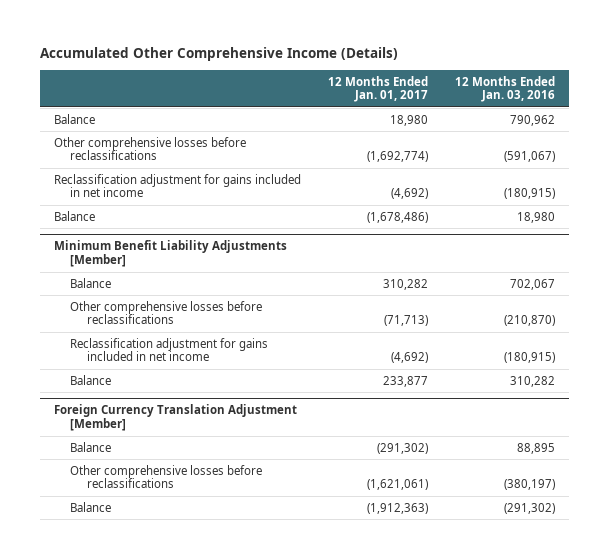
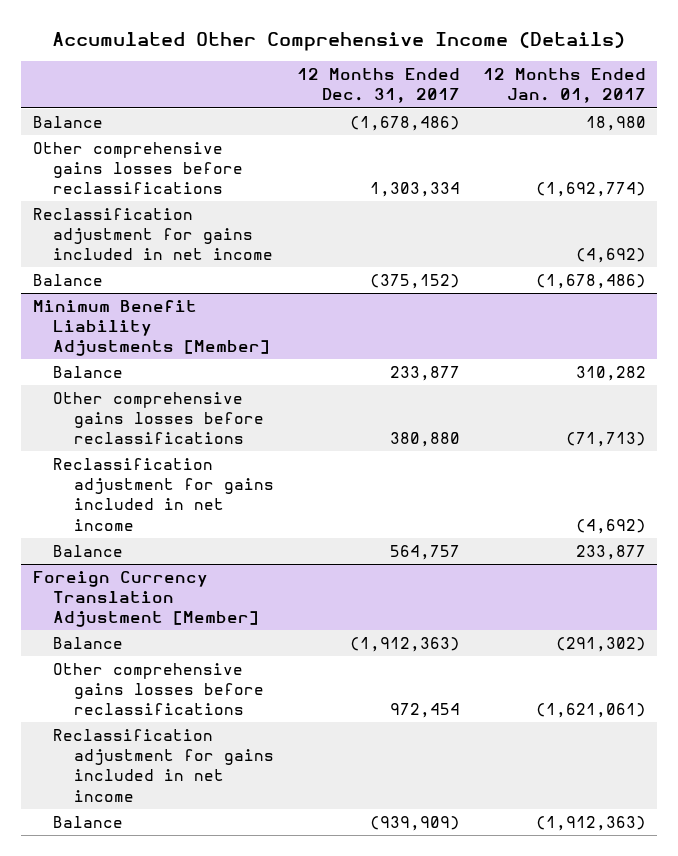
- | 12 Months Ended Jan. 01, 2017 | 12 Months Ended Jan. 03, 2016
+ | 12 Months Ended Dec. 31, 2017 | 12 Months Ended Jan. 01, 2017
- Other comprehensive losses before reclassifications | (1,692,774) | (591,067)
+ Other comprehensive gains losses before reclassifications | 1,303,334 | (1,692,774)
@ Minimum Benefit Liability Adjustments [Member]
- Other comprehensive losses before reclassifications | (71,713) | (210,870)
+ Other comprehensive gains losses before reclassifications | 380,880 | (71,713)
@ Foreign Currency Translation Adjustment [Member]
- Other comprehensive losses before reclassifications | (1,621,061) | (380,197)
+ Other comprehensive gains losses before reclassifications | 972,454 | (1,621,061)
+ Reclassification adjustment for gains included in net income

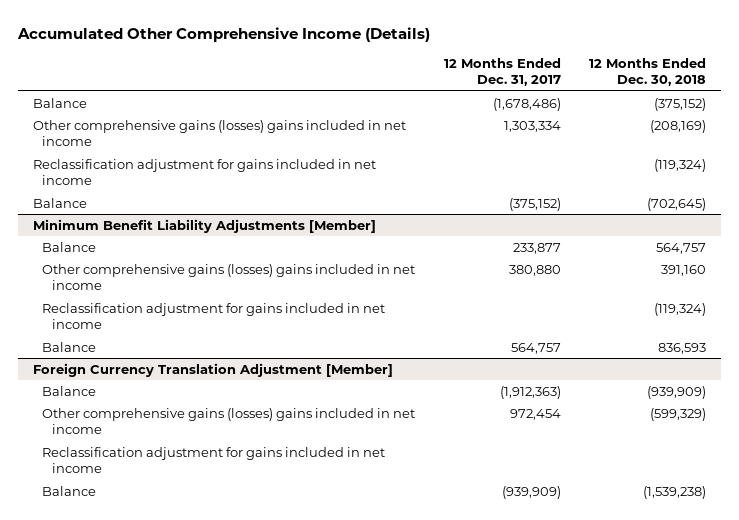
- | 12 Months Ended Dec. 31, 2017 | 12 Months Ended Jan. 01, 2017
+ | 12 Months Ended Dec. 31, 2017 | 12 Months Ended Dec. 30, 2018
- Other comprehensive gains losses before reclassifications | 1,303,334 | (1,692,774)
+ Other comprehensive gains (losses) gains included in net income | 1,303,334 | (208,169)
@ Minimum Benefit Liability Adjustments [Member]
- Other comprehensive gains losses before reclassifications | 380,880 | (71,713)
+ Other comprehensive gains (losses) gains included in net income | 380,880 | 391,160
@ Foreign Currency Translation Adjustment [Member]
- Other comprehensive gains losses before reclassifications | 972,454 | (1,621,061)
+ Other comprehensive gains (losses) gains included in net income | 972,454 | (599,329)

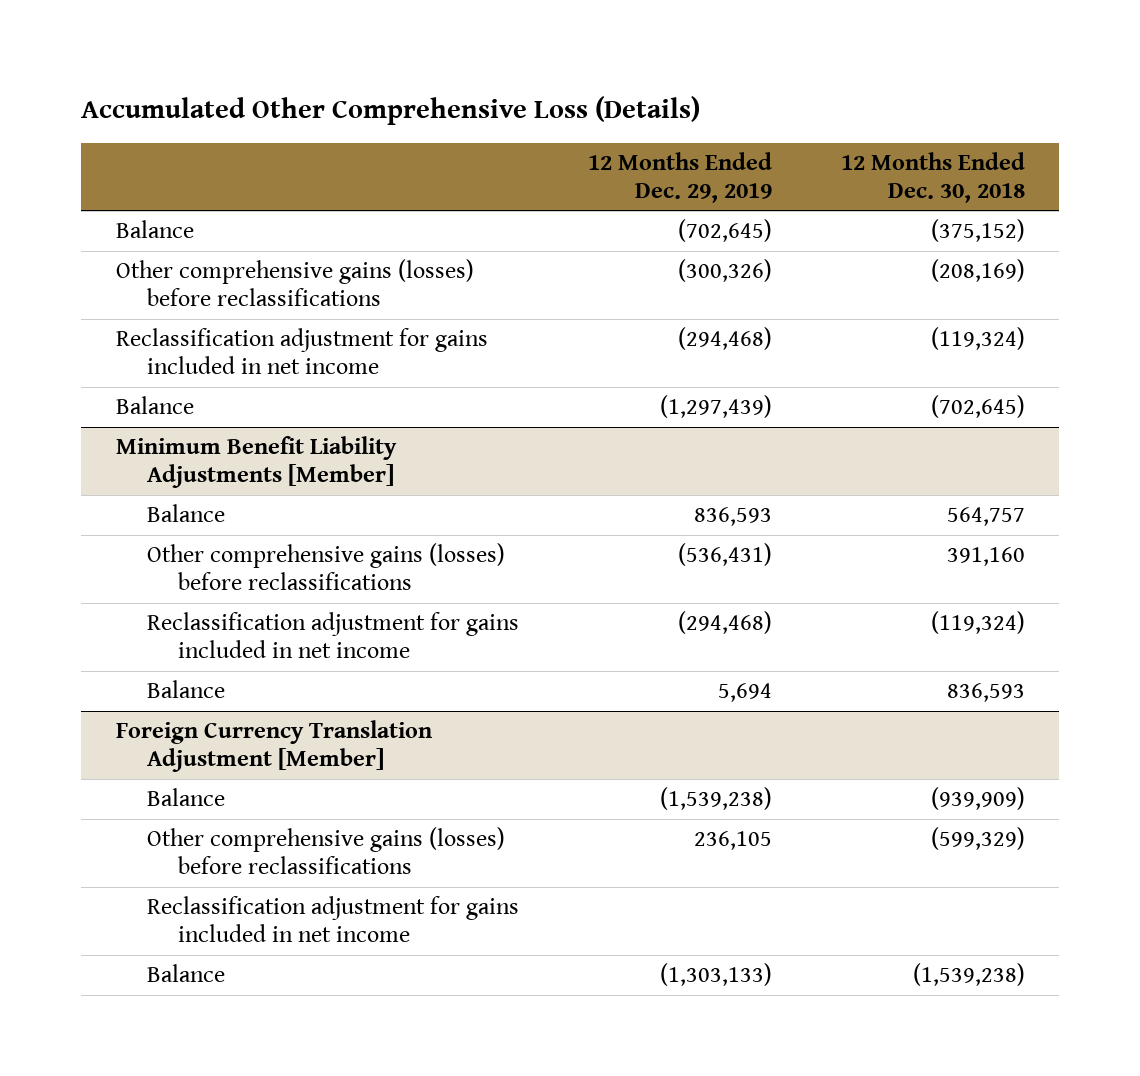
- Accumulated Other Comprehensive Income (Details)
+ Accumulated Other Comprehensive Loss (Details)
- | 12 Months Ended Dec. 31, 2017 | 12 Months Ended Dec. 30, 2018
+ | 12 Months Ended Dec. 29, 2019 | 12 Months Ended Dec. 30, 2018
- Other comprehensive gains (losses) gains included in net income | 1,303,334 | (208,169)
+ Other comprehensive gains (losses) before reclassifications | (300,326) | (208,169)
@ Minimum Benefit Liability Adjustments [Member]
- Other comprehensive gains (losses) gains included in net income | 380,880 | 391,160
+ Other comprehensive gains (losses) before reclassifications | (536,431) | 391,160
@ Foreign Currency Translation Adjustment [Member]
- Other comprehensive gains (losses) gains included in net income | 972,454 | (599,329)
+ Other comprehensive gains (losses) before reclassifications | 236,105 | (599,329)

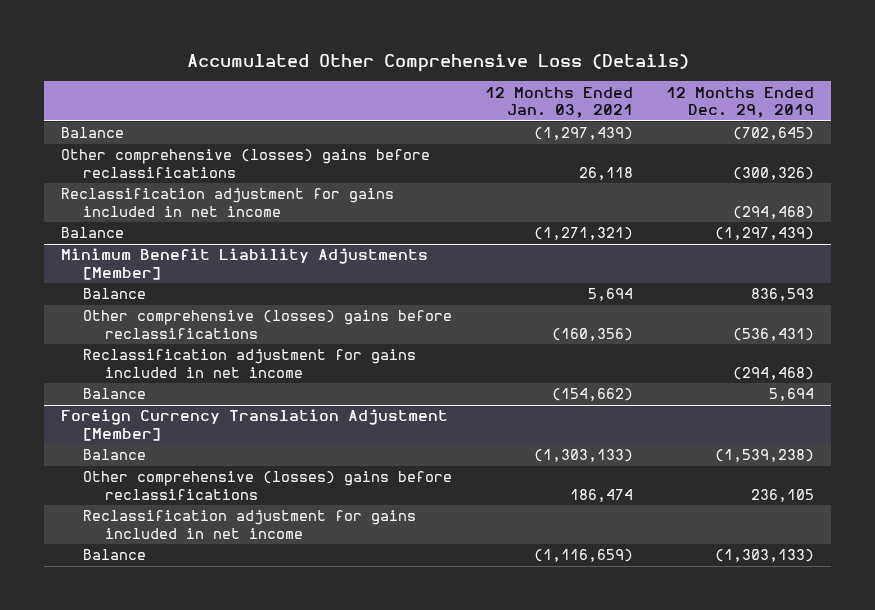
- | 12 Months Ended Dec. 29, 2019 | 12 Months Ended Dec. 30, 2018
+ | 12 Months Ended Jan. 03, 2021 | 12 Months Ended Dec. 29, 2019
- Other comprehensive gains (losses) before reclassifications | (300,326) | (208,169)
+ Other comprehensive (losses) gains before reclassifications | 26,118 | (300,326)
@ Minimum Benefit Liability Adjustments [Member]
- Other comprehensive gains (losses) before reclassifications | (536,431) | 391,160
+ Other comprehensive (losses) gains before reclassifications | (160,356) | (536,431)
@ Foreign Currency Translation Adjustment [Member]
- Other comprehensive gains (losses) before reclassifications | 236,105 | (599,329)
+ Other comprehensive (losses) gains before reclassifications | 186,474 | 236,105

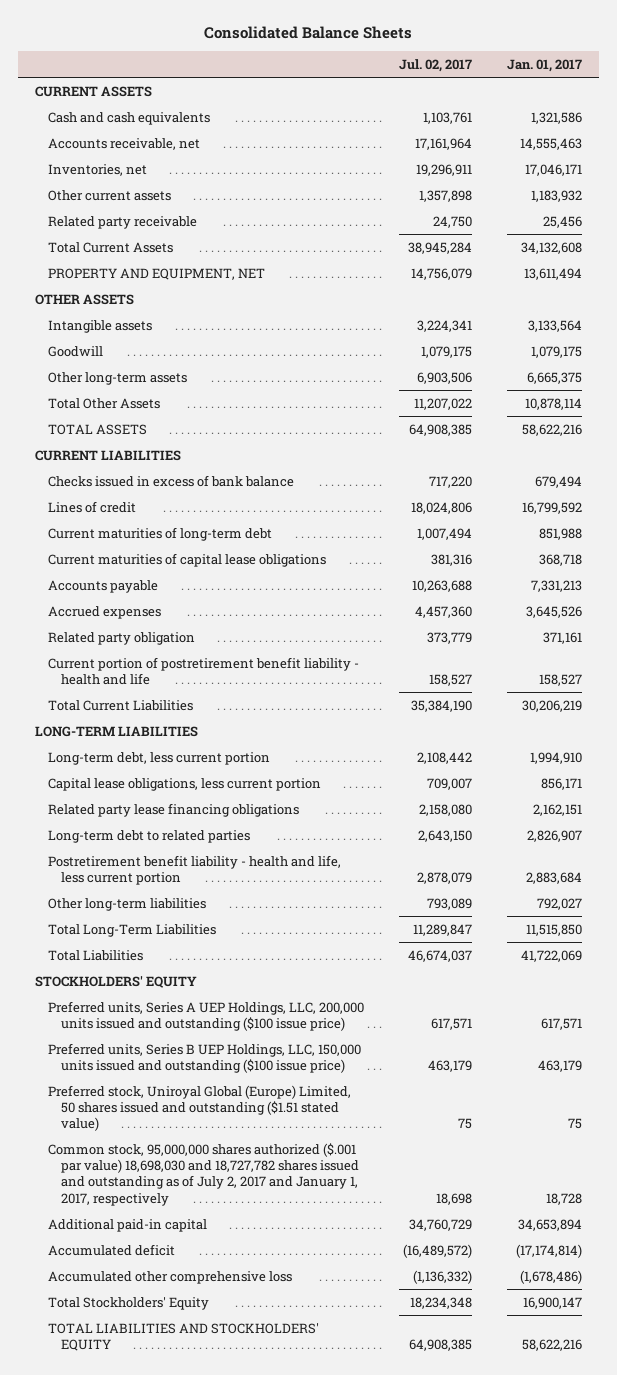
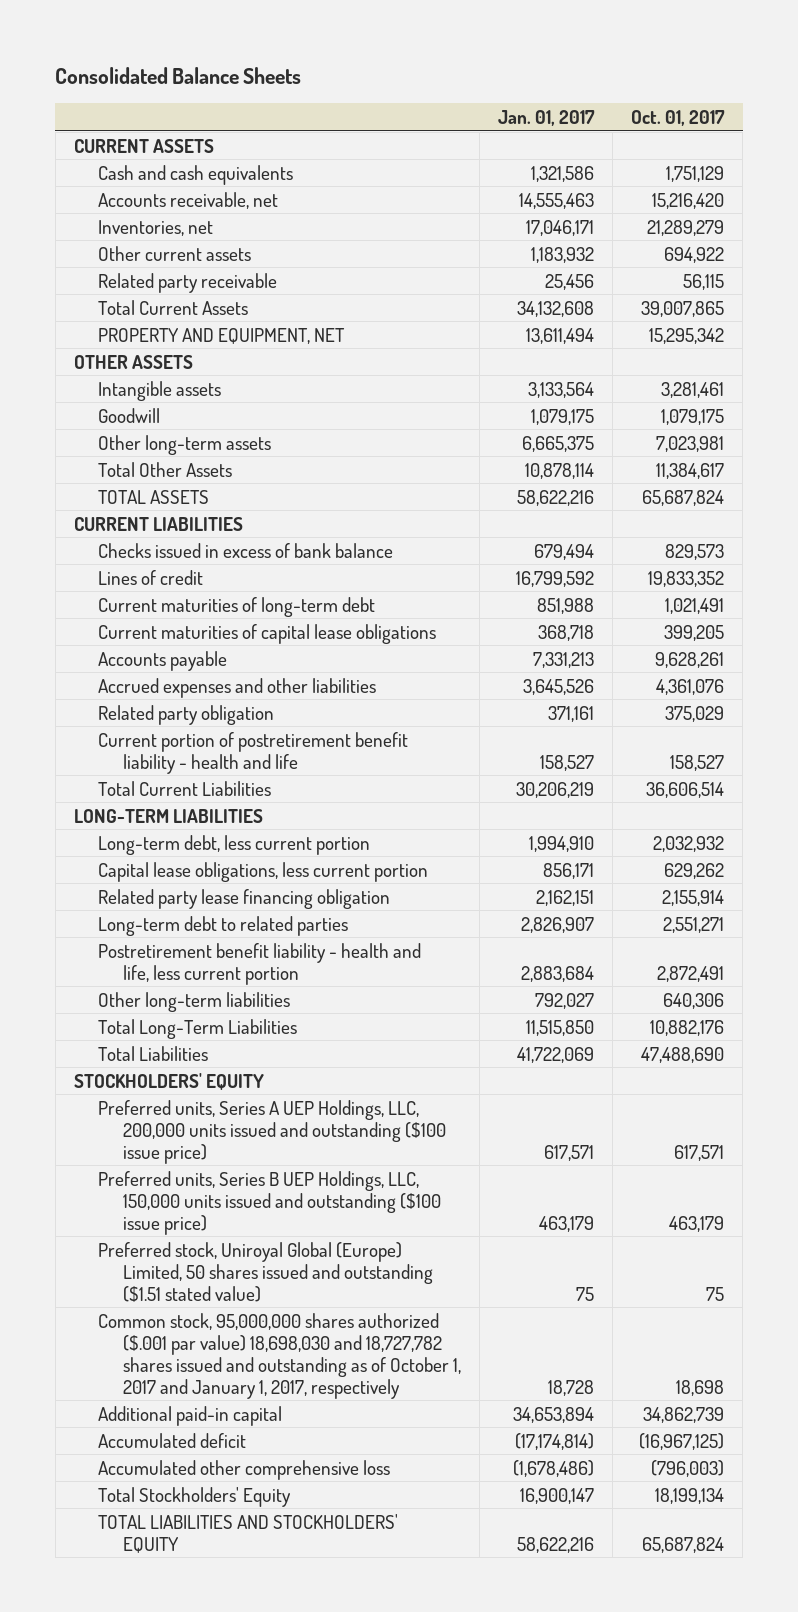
- | Jul. 02, 2017 | Jan. 01, 2017
+ | Jan. 01, 2017 | Oct. 01, 2017
- Accrued expenses | 4,457,360 | 3,645,526
+ Accrued expenses and other liabilities | 3,645,526 | 4,361,076
- Related party lease financing obligations | 2,158,080 | 2,162,151
+ Related party lease financing obligation | 2,162,151 | 2,155,914
- Common stock, 95,000,000 shares authorized ($.001 par value) 18,698,030 and 18,727,782 shares issued and outstanding as of July 2, 2017 and January 1, 2017, respectively | 18,698 | 18,728
+ Common stock, 95,000,000 shares authorized ($.001 par value) 18,698,030 and 18,727,782 shares issued and outstanding as of October 1, 2017 and January 1, 2017, respectively | 18,728 | 18,698

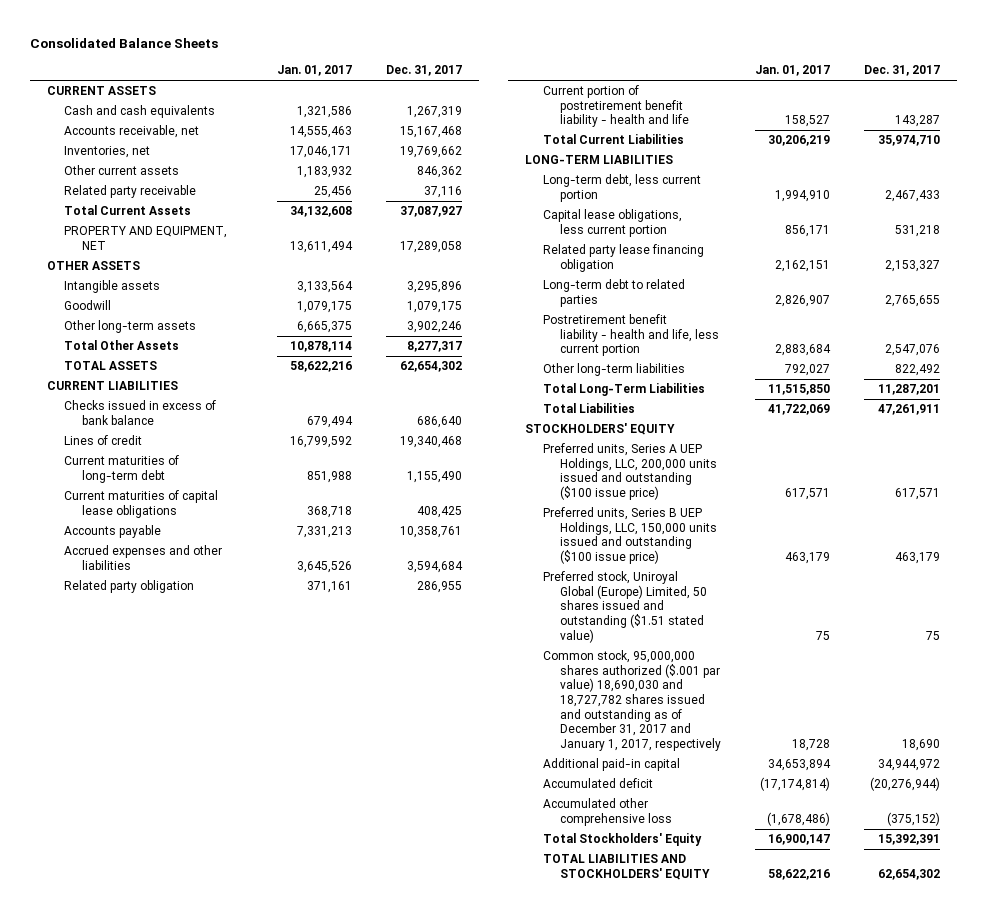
- | Jan. 01, 2017 | Oct. 01, 2017
+ | Jan. 01, 2017 | Dec. 31, 2017
- Common stock, 95,000,000 shares authorized ($.001 par value) 18,698,030 and 18,727,782 shares issued and outstanding as of October 1, 2017 and January 1, 2017, respectively | 18,728 | 18,698
+ Common stock, 95,000,000 shares authorized ($.001 par value) 18,690,030 and 18,727,782 shares issued and outstanding as of December 31, 2017 and January 1, 2017, respectively | 18,728 | 18,690

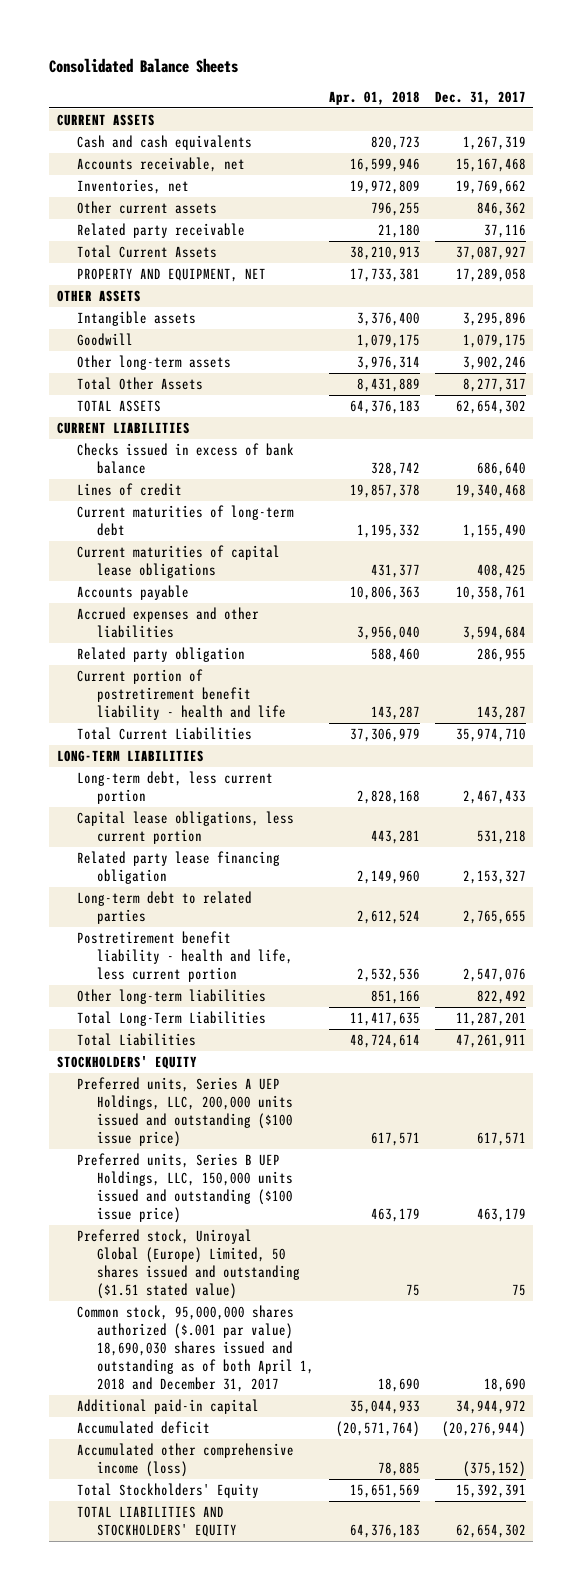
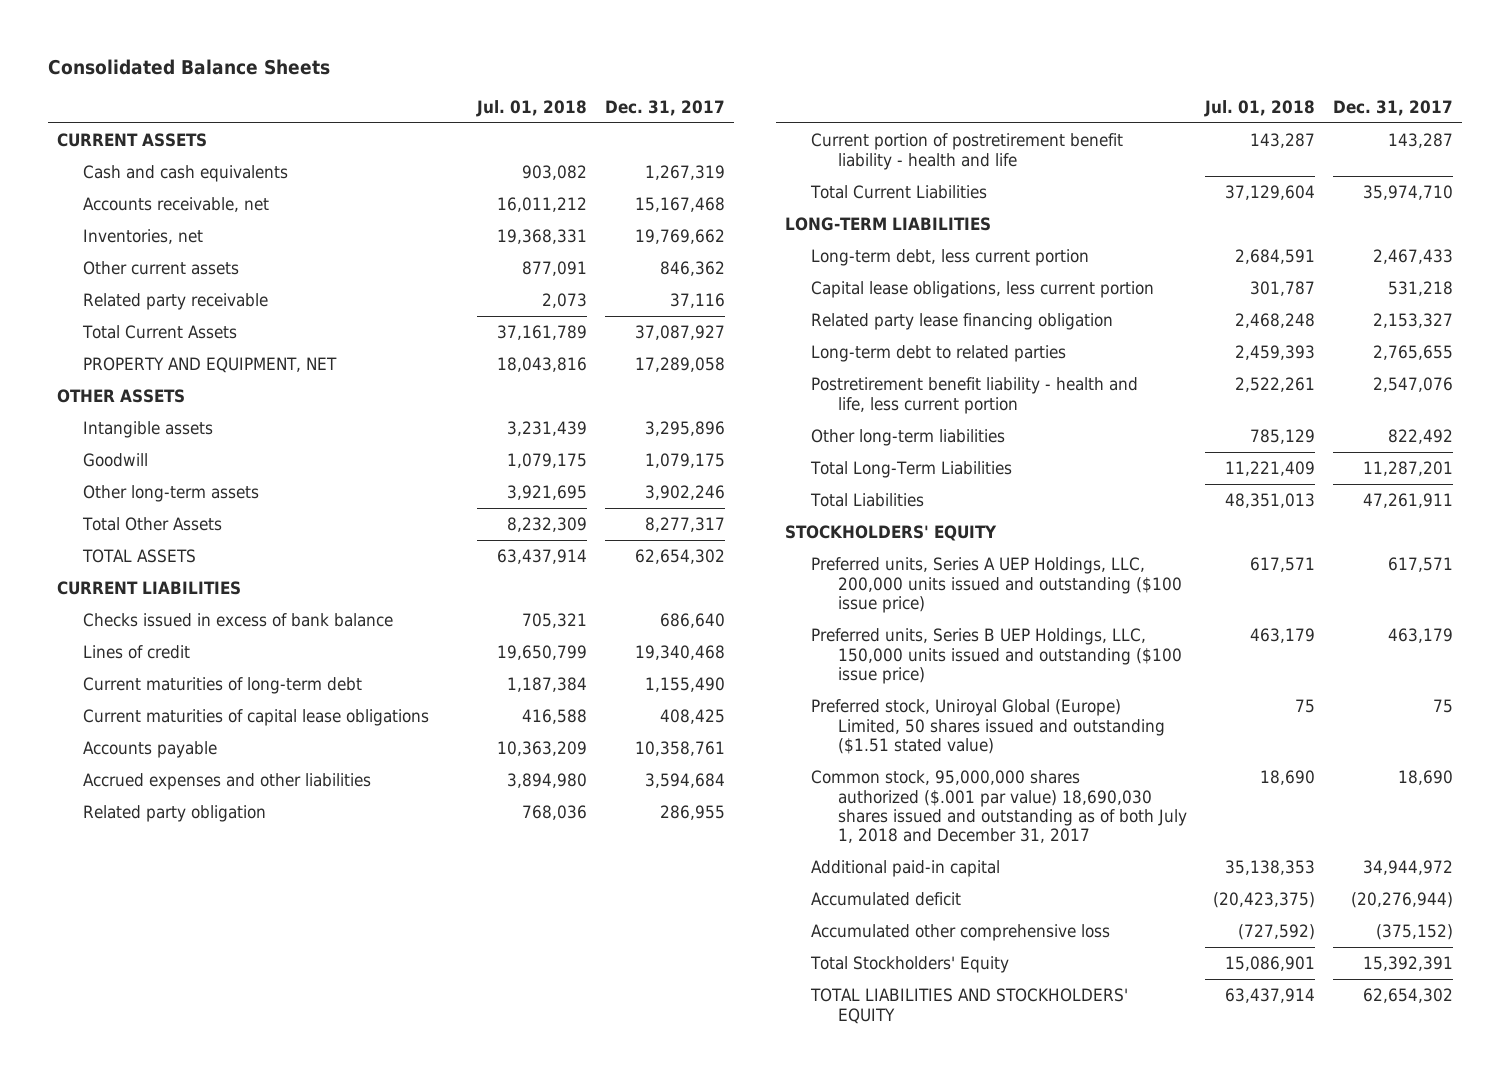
- | Apr. 01, 2018 | Dec. 31, 2017
+ | Jul. 01, 2018 | Dec. 31, 2017
- Common stock, 95,000,000 shares authorized ($.001 par value) 18,690,030 shares issued and outstanding as of both April 1, 2018 and December 31, 2017 | 18,690 | 18,690
+ Common stock, 95,000,000 shares authorized ($.001 par value) 18,690,030 shares issued and outstanding as of both July 1, 2018 and December 31, 2017 | 18,690 | 18,690
- Accumulated other comprehensive income (loss) | 78,885 | (375,152)
+ Accumulated other comprehensive loss | (727,592) | (375,152)

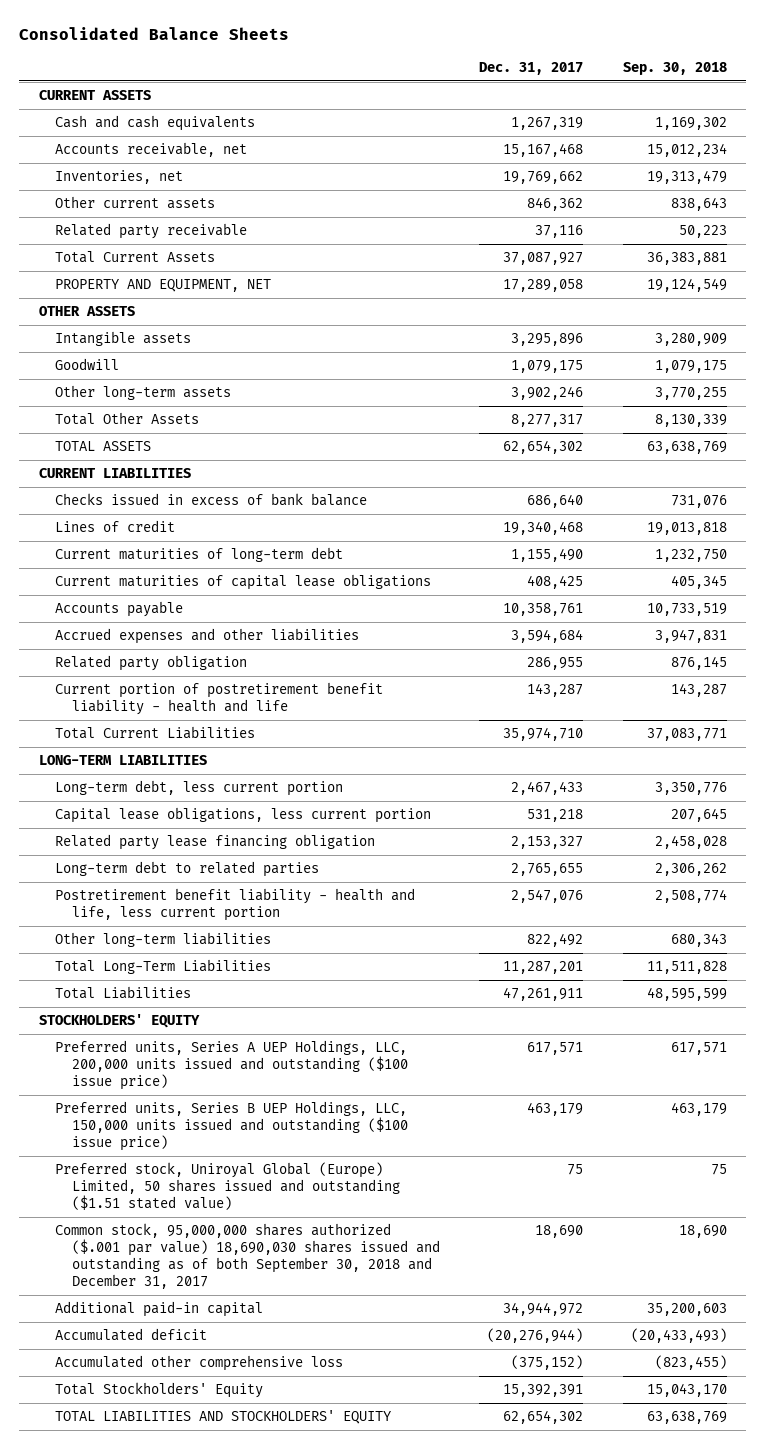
- | Jul. 01, 2018 | Dec. 31, 2017
+ | Dec. 31, 2017 | Sep. 30, 2018
- Common stock, 95,000,000 shares authorized ($.001 par value) 18,690,030 shares issued and outstanding as of both July 1, 2018 and December 31, 2017 | 18,690 | 18,690
+ Common stock, 95,000,000 shares authorized ($.001 par value) 18,690,030 shares issued and outstanding as of both September 30, 2018 and December 31, 2017 | 18,690 | 18,690

